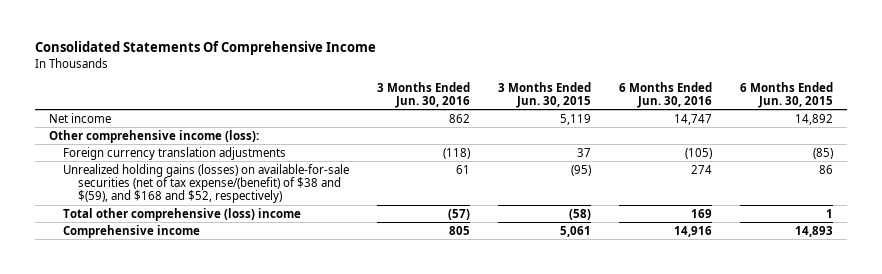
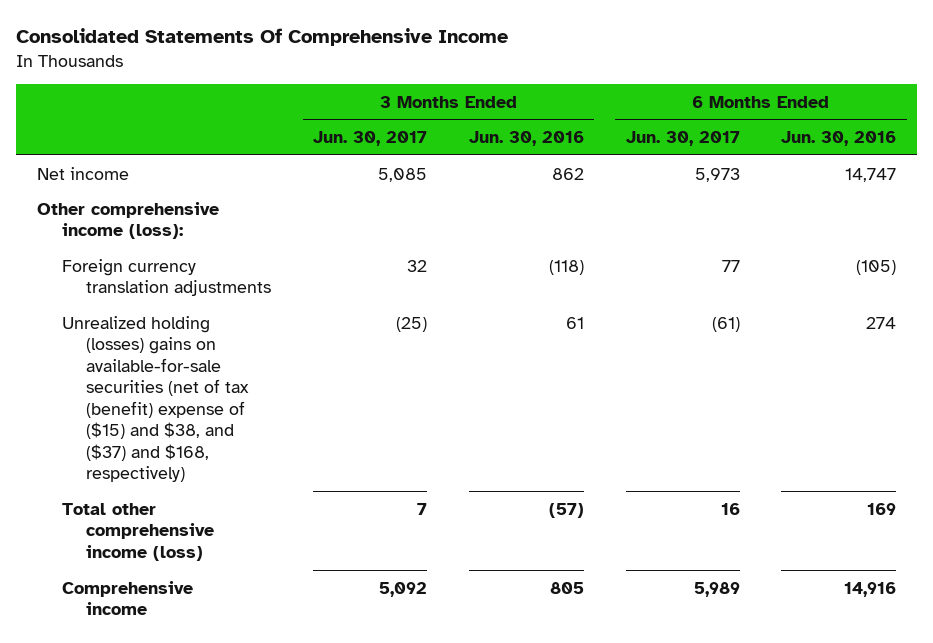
- | 3 Months Ended Jun. 30, 2016 | 3 Months Ended Jun. 30, 2015 | 6 Months Ended Jun. 30, 2016 | 6 Months Ended Jun. 30, 2015
+ | 3 Months Ended Jun. 30, 2017 | 3 Months Ended Jun. 30, 2016 | 6 Months Ended Jun. 30, 2017 | 6 Months Ended Jun. 30, 2016
- Unrealized holding gains (losses) on available-for-sale securities (net of tax expense/(benefit) of $38 and $(59), and $168 and $52, respectively) | 61 | (95) | 274 | 86
- Total other comprehensive (loss) income | (57) | (58) | 169 | 1
+ Unrealized holding (losses) gains on available-for-sale securities (net of tax (benefit) expense of ($15) and $38, and ($37) and $168, respectively) | (25) | 61 | (61) | 274
+ Total other comprehensive income (loss) | 7 | (57) | 16 | 169

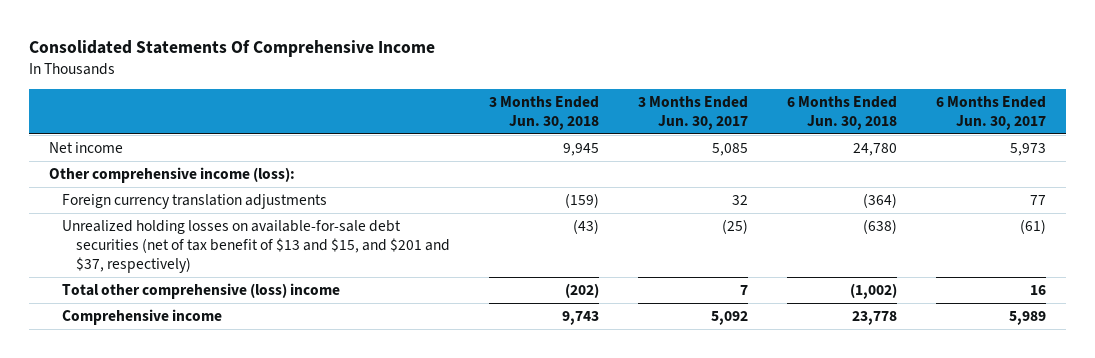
- | 3 Months Ended Jun. 30, 2017 | 3 Months Ended Jun. 30, 2016 | 6 Months Ended Jun. 30, 2017 | 6 Months Ended Jun. 30, 2016
+ | 3 Months Ended Jun. 30, 2018 | 3 Months Ended Jun. 30, 2017 | 6 Months Ended Jun. 30, 2018 | 6 Months Ended Jun. 30, 2017
- Unrealized holding (losses) gains on available-for-sale securities (net of tax (benefit) expense of ($15) and $38, and ($37) and $168, respectively) | (25) | 61 | (61) | 274
- Total other comprehensive income (loss) | 7 | (57) | 16 | 169
+ Unrealized holding losses on available-for-sale debt securities (net of tax benefit of $13 and $15, and $201 and $37, respectively) | (43) | (25) | (638) | (61)
+ Total other comprehensive (loss) income | (202) | 7 | (1,002) | 16

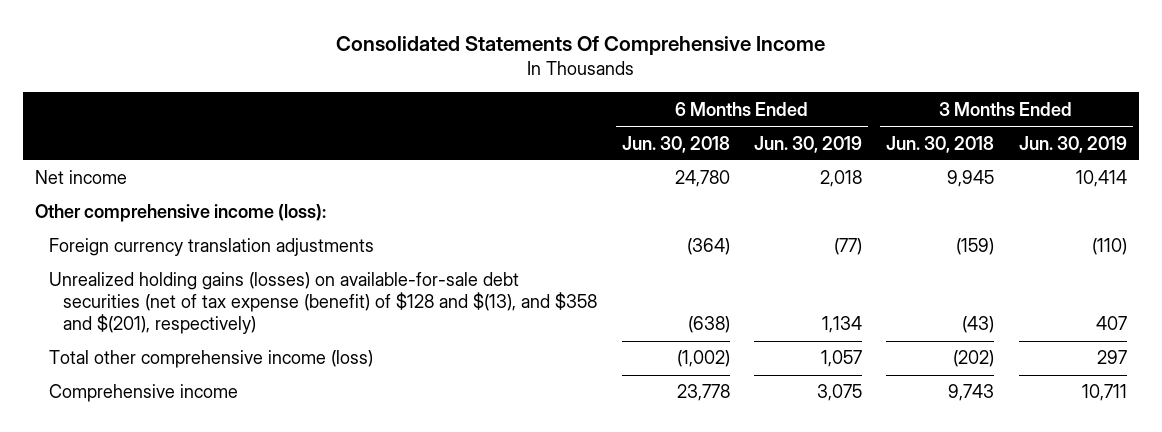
- | 3 Months Ended Jun. 30, 2018 | 3 Months Ended Jun. 30, 2017 | 6 Months Ended Jun. 30, 2018 | 6 Months Ended Jun. 30, 2017
+ | 6 Months Ended Jun. 30, 2018 | 6 Months Ended Jun. 30, 2019 | 3 Months Ended Jun. 30, 2018 | 3 Months Ended Jun. 30, 2019
- Unrealized holding losses on available-for-sale debt securities (net of tax benefit of $13 and $15, and $201 and $37, respectively) | (43) | (25) | (638) | (61)
- Total other comprehensive (loss) income | (202) | 7 | (1,002) | 16
+ Unrealized holding gains (losses) on available-for-sale debt securities (net of tax expense (benefit) of $128 and $(13), and $358 and $(201), respectively) | (638) | 1,134 | (43) | 407
+ Total other comprehensive income (loss) | (1,002) | 1,057 | (202) | 297

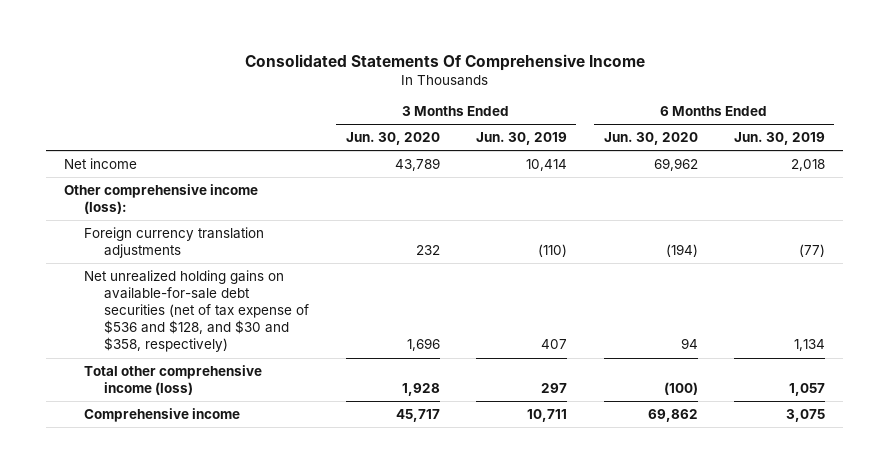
- | 6 Months Ended Jun. 30, 2018 | 6 Months Ended Jun. 30, 2019 | 3 Months Ended Jun. 30, 2018 | 3 Months Ended Jun. 30, 2019
+ | 3 Months Ended Jun. 30, 2020 | 3 Months Ended Jun. 30, 2019 | 6 Months Ended Jun. 30, 2020 | 6 Months Ended Jun. 30, 2019
- Unrealized holding gains (losses) on available-for-sale debt securities (net of tax expense (benefit) of $128 and $(13), and $358 and $(201), respectively) | (638) | 1,134 | (43) | 407
+ Net unrealized holding gains on available-for-sale debt securities (net of tax expense of $536 and $128, and $30 and $358, respectively) | 1,696 | 407 | 94 | 1,134

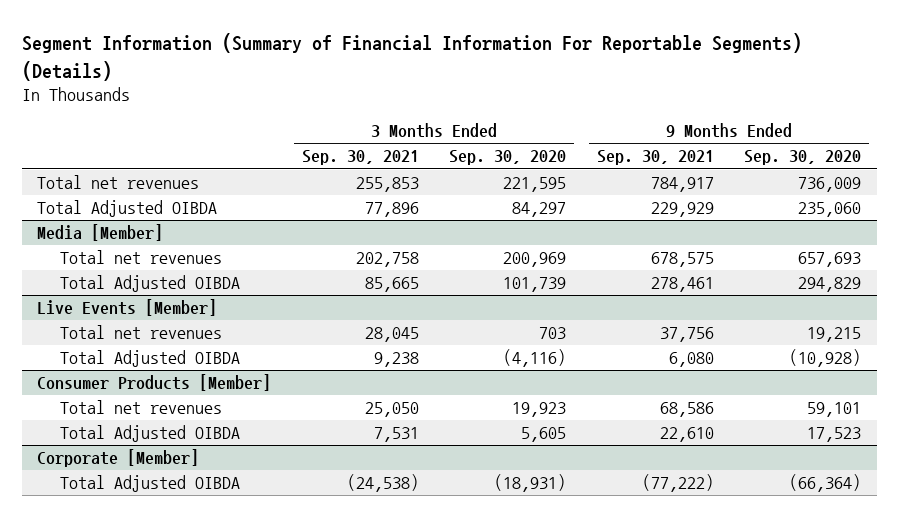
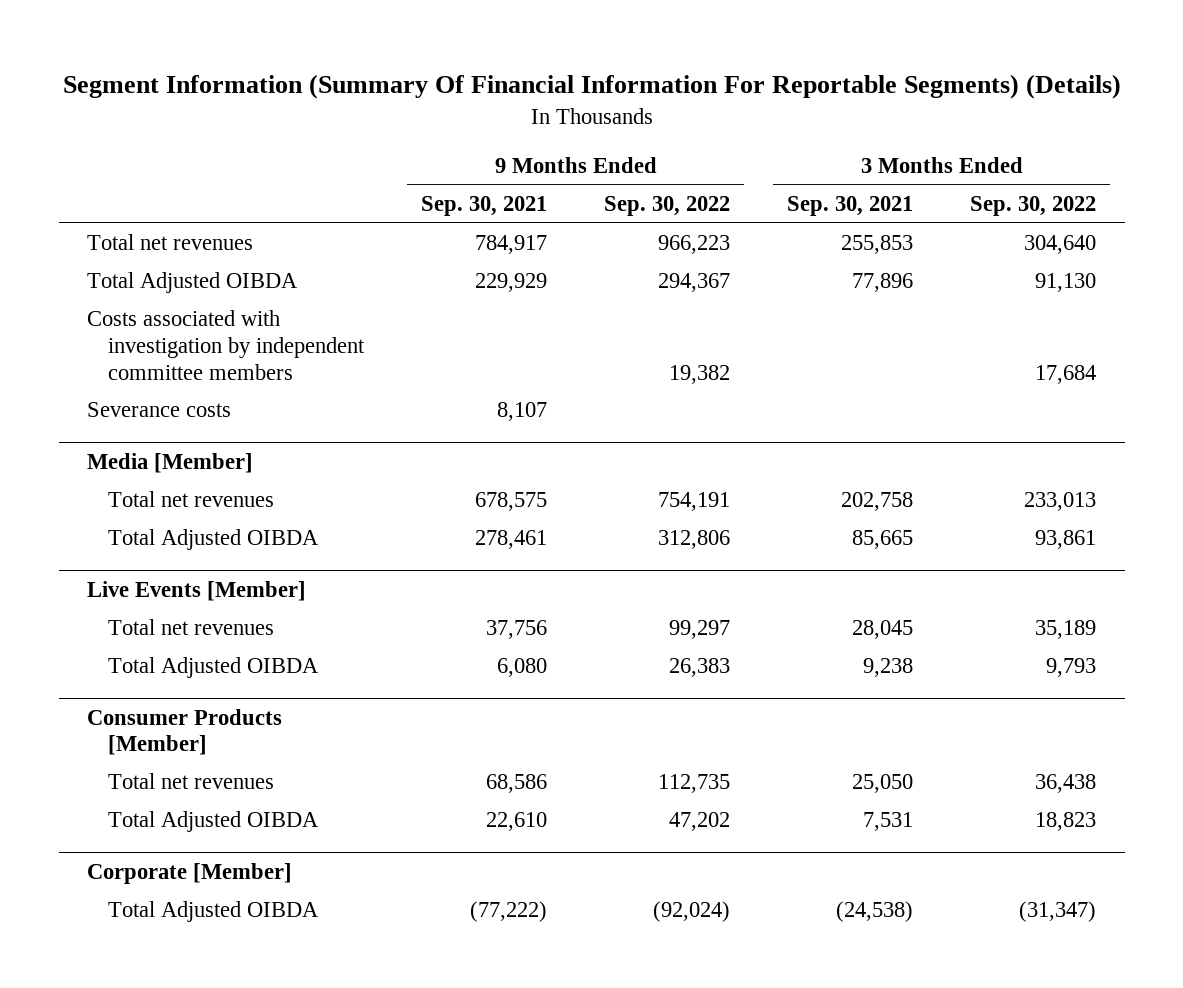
- Segment Information (Summary of Financial Information For Reportable Segments) (Details)
+ Segment Information (Summary Of Financial Information For Reportable Segments) (Details)
- | 3 Months Ended Sep. 30, 2021 | 3 Months Ended Sep. 30, 2020 | 9 Months Ended Sep. 30, 2021 | 9 Months Ended Sep. 30, 2020
+ | 9 Months Ended Sep. 30, 2021 | 9 Months Ended Sep. 30, 2022 | 3 Months Ended Sep. 30, 2021 | 3 Months Ended Sep. 30, 2022
+ Costs associated with investigation by independent committee members | | 19,382 | | 17,684
+ Severance costs | 8,107 | | |

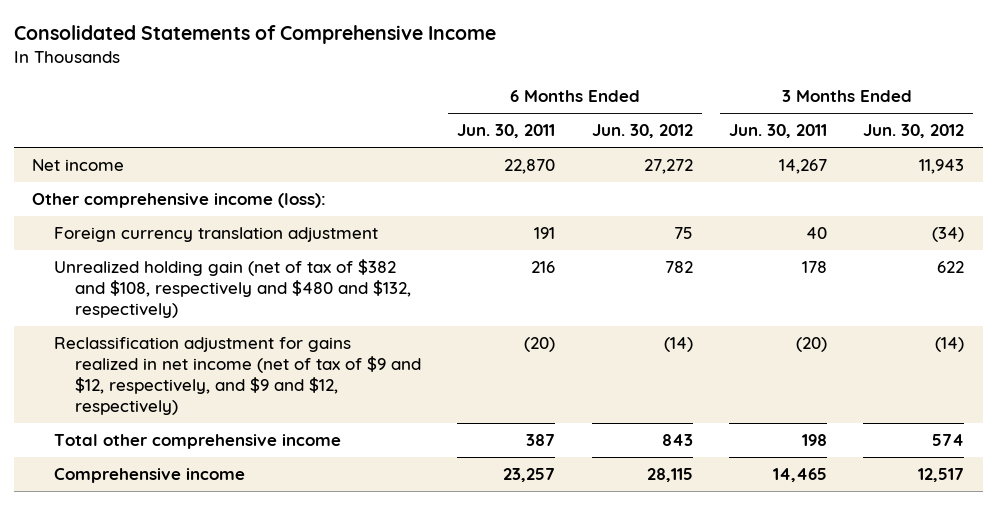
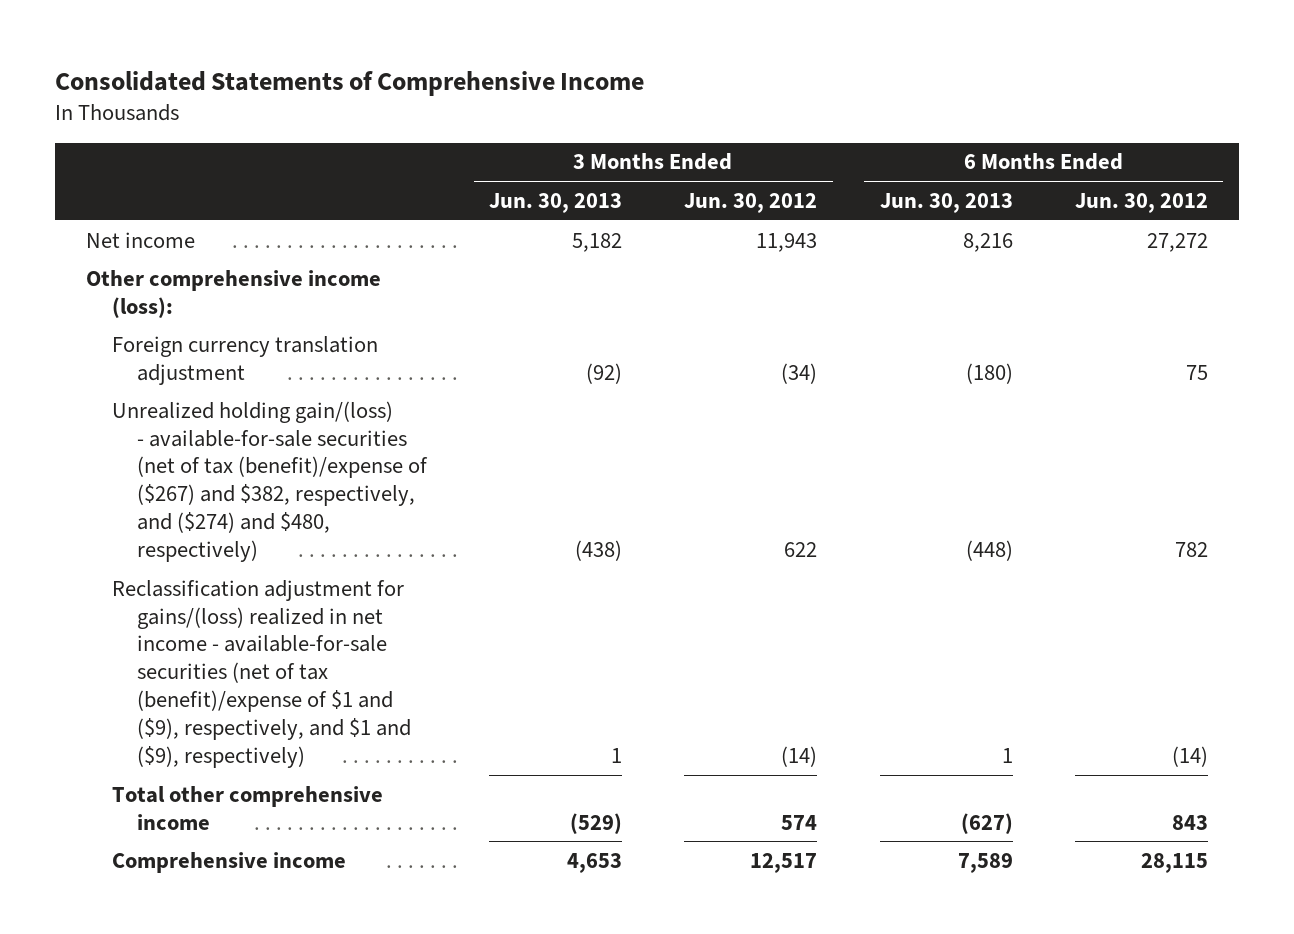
- | 6 Months Ended Jun. 30, 2011 | 6 Months Ended Jun. 30, 2012 | 3 Months Ended Jun. 30, 2011 | 3 Months Ended Jun. 30, 2012
+ | 3 Months Ended Jun. 30, 2013 | 3 Months Ended Jun. 30, 2012 | 6 Months Ended Jun. 30, 2013 | 6 Months Ended Jun. 30, 2012
- Unrealized holding gain (net of tax of $382 and $108, respectively and $480 and $132, respectively) | 216 | 782 | 178 | 622
- Reclassification adjustment for gains realized in net income (net of tax of $9 and $12, respectively, and $9 and $12, respectively) | (20) | (14) | (20) | (14)
+ Unrealized holding gain/(loss) - available-for-sale securities (net of tax (benefit)/expense of ($267) and $382, respectively, and ($274) and $480, respectively) | (438) | 622 | (448) | 782
+ Reclassification adjustment for gains/(loss) realized in net income - available-for-sale securities (net of tax (benefit)/expense of $1 and ($9), respectively, and $1 and ($9), respectively) | 1 | (14) | 1 | (14)

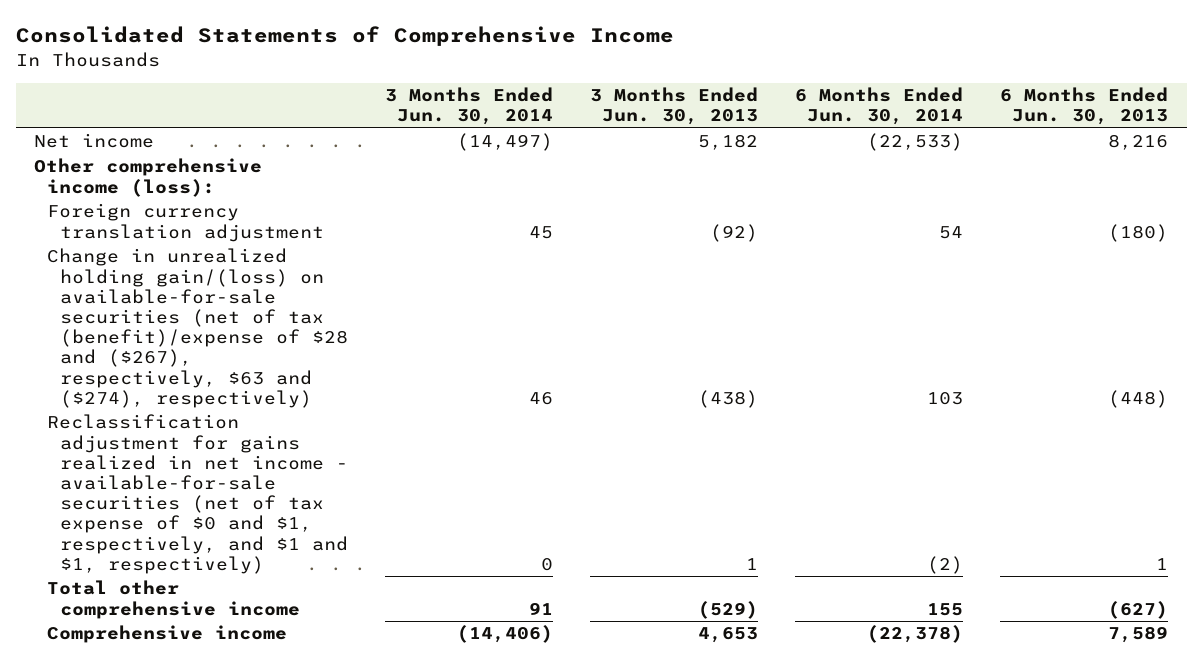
- | 3 Months Ended Jun. 30, 2013 | 3 Months Ended Jun. 30, 2012 | 6 Months Ended Jun. 30, 2013 | 6 Months Ended Jun. 30, 2012
+ | 3 Months Ended Jun. 30, 2014 | 3 Months Ended Jun. 30, 2013 | 6 Months Ended Jun. 30, 2014 | 6 Months Ended Jun. 30, 2013
- Unrealized holding gain/(loss) - available-for-sale securities (net of tax (benefit)/expense of ($267) and $382, respectively, and ($274) and $480, respectively) | (438) | 622 | (448) | 782
- Reclassification adjustment for gains/(loss) realized in net income - available-for-sale securities (net of tax (benefit)/expense of $1 and ($9), respectively, and $1 and ($9), respectively) | 1 | (14) | 1 | (14)
+ Change in unrealized holding gain/(loss) on available-for-sale securities (net of tax (benefit)/expense of $28 and ($267), respectively, $63 and ($274), respectively) | 46 | (438) | 103 | (448)
+ Reclassification adjustment for gains realized in net income - available-for-sale securities (net of tax expense of $0 and $1, respectively, and $1 and $1, respectively) | 0 | 1 | (2) | 1

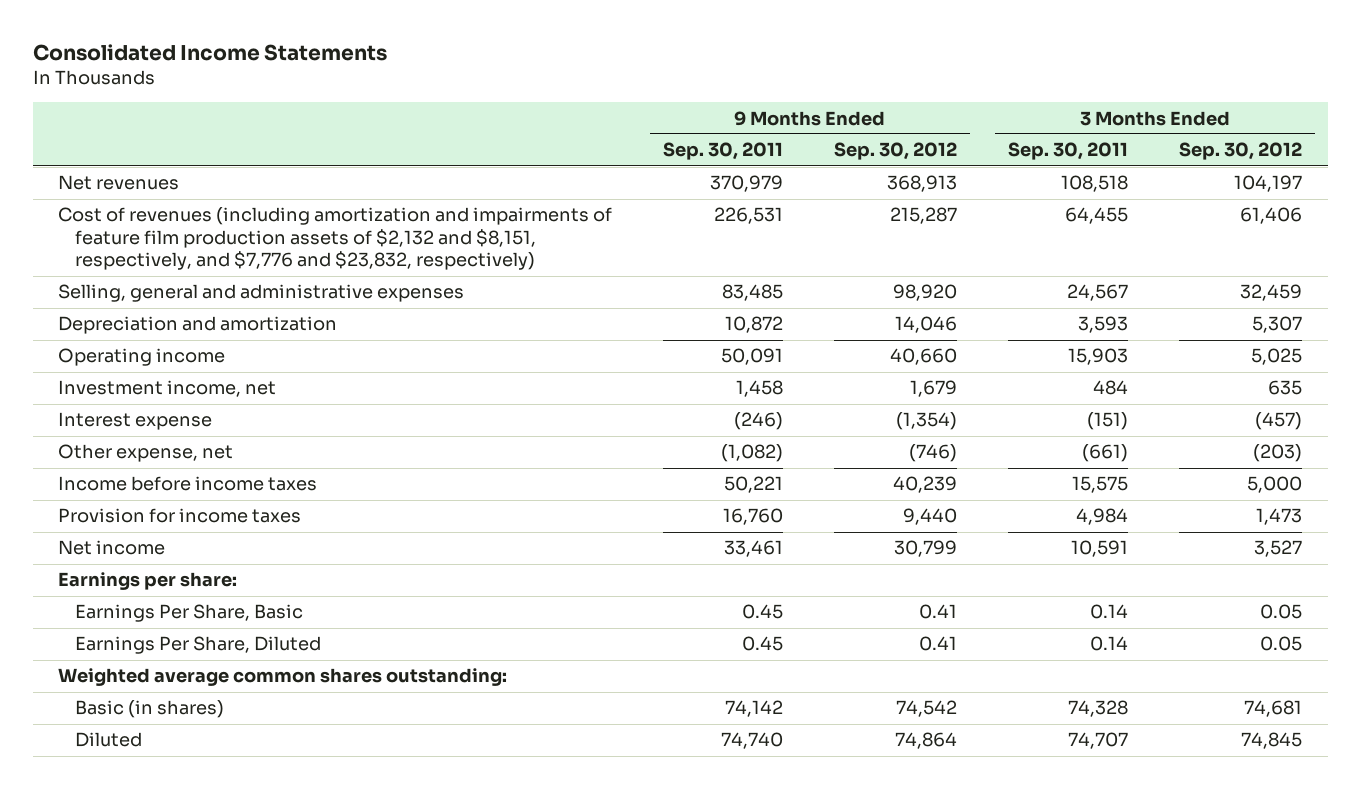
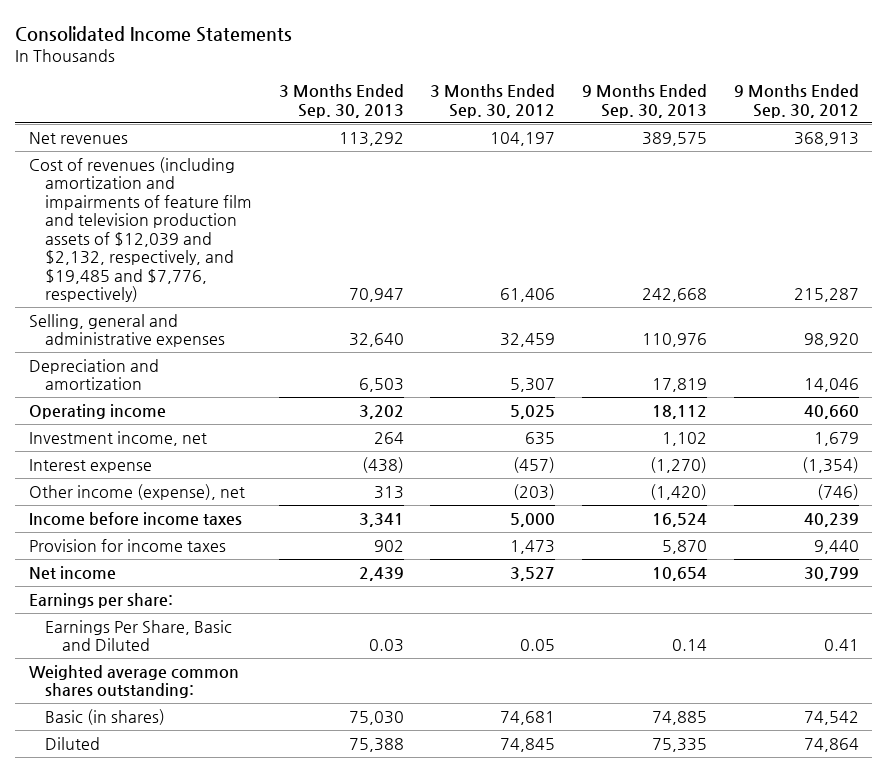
- | 9 Months Ended Sep. 30, 2011 | 9 Months Ended Sep. 30, 2012 | 3 Months Ended Sep. 30, 2011 | 3 Months Ended Sep. 30, 2012
+ | 3 Months Ended Sep. 30, 2013 | 3 Months Ended Sep. 30, 2012 | 9 Months Ended Sep. 30, 2013 | 9 Months Ended Sep. 30, 2012
- Cost of revenues (including amortization and impairments of feature film production assets of $2,132 and $8,151, respectively, and $7,776 and $23,832, respectively) | 226,531 | 215,287 | 64,455 | 61,406
+ Cost of revenues (including amortization and impairments of feature film and television production assets of $12,039 and $2,132, respectively, and $19,485 and $7,776, respectively) | 70,947 | 61,406 | 242,668 | 215,287
- Other expense, net | (1,082) | (746) | (661) | (203)
+ Other income (expense), net | 313 | (203) | (1,420) | (746)
- Earnings Per Share, Basic | 0.45 | 0.41 | 0.14 | 0.05
- Earnings Per Share, Diluted | 0.45 | 0.41 | 0.14 | 0.05
+ Earnings Per Share, Basic and Diluted | 0.03 | 0.05 | 0.14 | 0.41

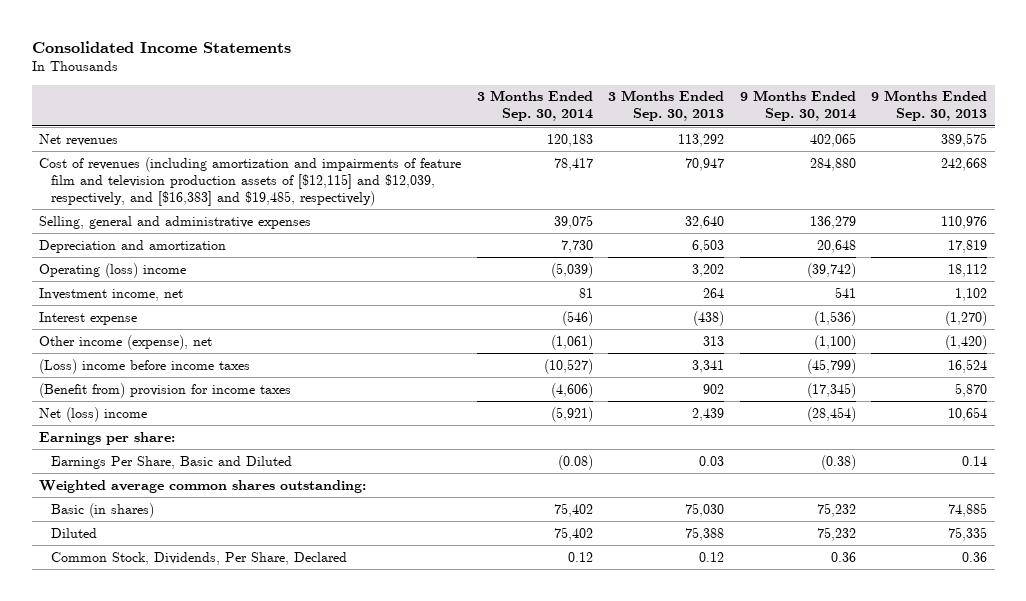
- | 3 Months Ended Sep. 30, 2013 | 3 Months Ended Sep. 30, 2012 | 9 Months Ended Sep. 30, 2013 | 9 Months Ended Sep. 30, 2012
+ | 3 Months Ended Sep. 30, 2014 | 3 Months Ended Sep. 30, 2013 | 9 Months Ended Sep. 30, 2014 | 9 Months Ended Sep. 30, 2013
- Cost of revenues (including amortization and impairments of feature film and television production assets of $12,039 and $2,132, respectively, and $19,485 and $7,776, respectively) | 70,947 | 61,406 | 242,668 | 215,287
+ Cost of revenues (including amortization and impairments of feature film and television production assets of [$12,115] and $12,039, respectively, and [$16,383] and $19,485, respectively) | 78,417 | 70,947 | 284,880 | 242,668
- Operating income | 3,202 | 5,025 | 18,112 | 40,660
+ Operating (loss) income | (5,039) | 3,202 | (39,742) | 18,112
- Income before income taxes | 3,341 | 5,000 | 16,524 | 40,239
- Provision for income taxes | 902 | 1,473 | 5,870 | 9,440
- Net income | 2,439 | 3,527 | 10,654 | 30,799
+ (Loss) income before income taxes | (10,527) | 3,341 | (45,799) | 16,524
+ (Benefit from) provision for income taxes | (4,606) | 902 | (17,345) | 5,870
+ Net (loss) income | (5,921) | 2,439 | (28,454) | 10,654
+ Common Stock, Dividends, Per Share, Declared | 0.12 | 0.12 | 0.36 | 0.36

